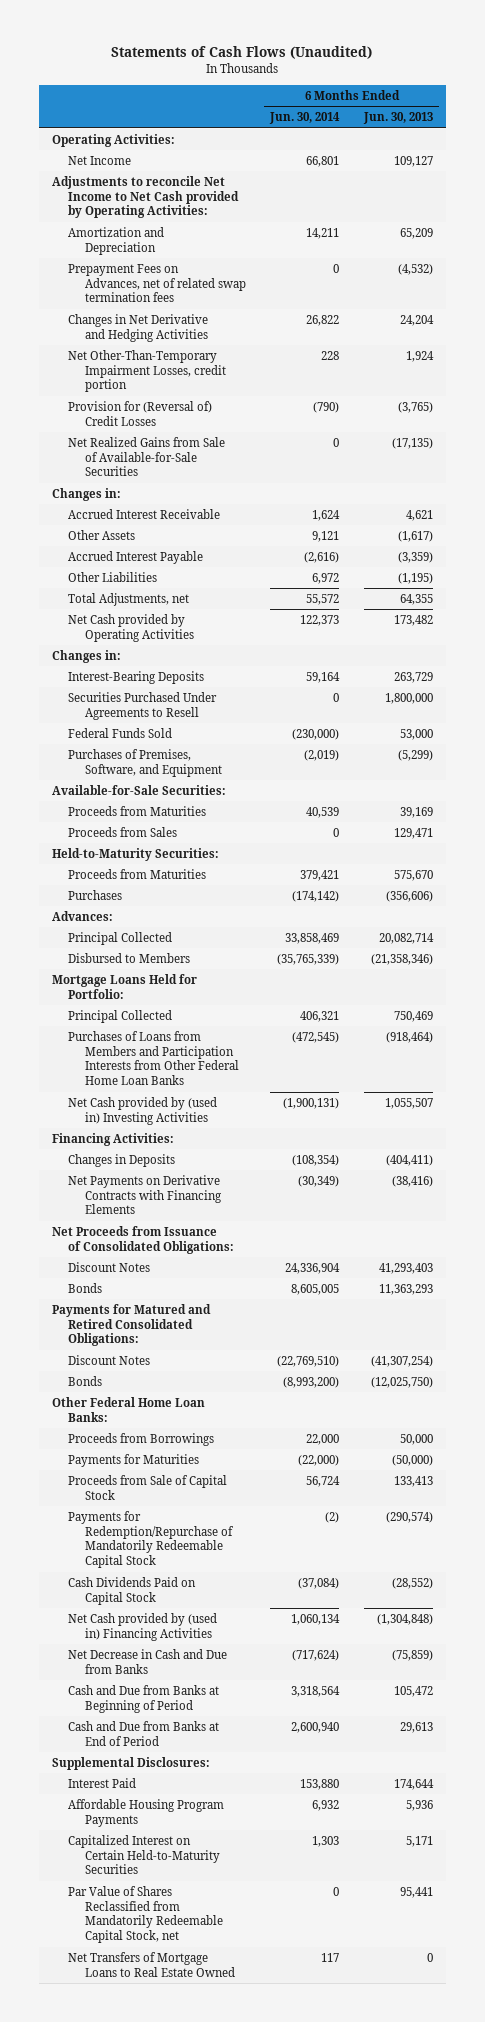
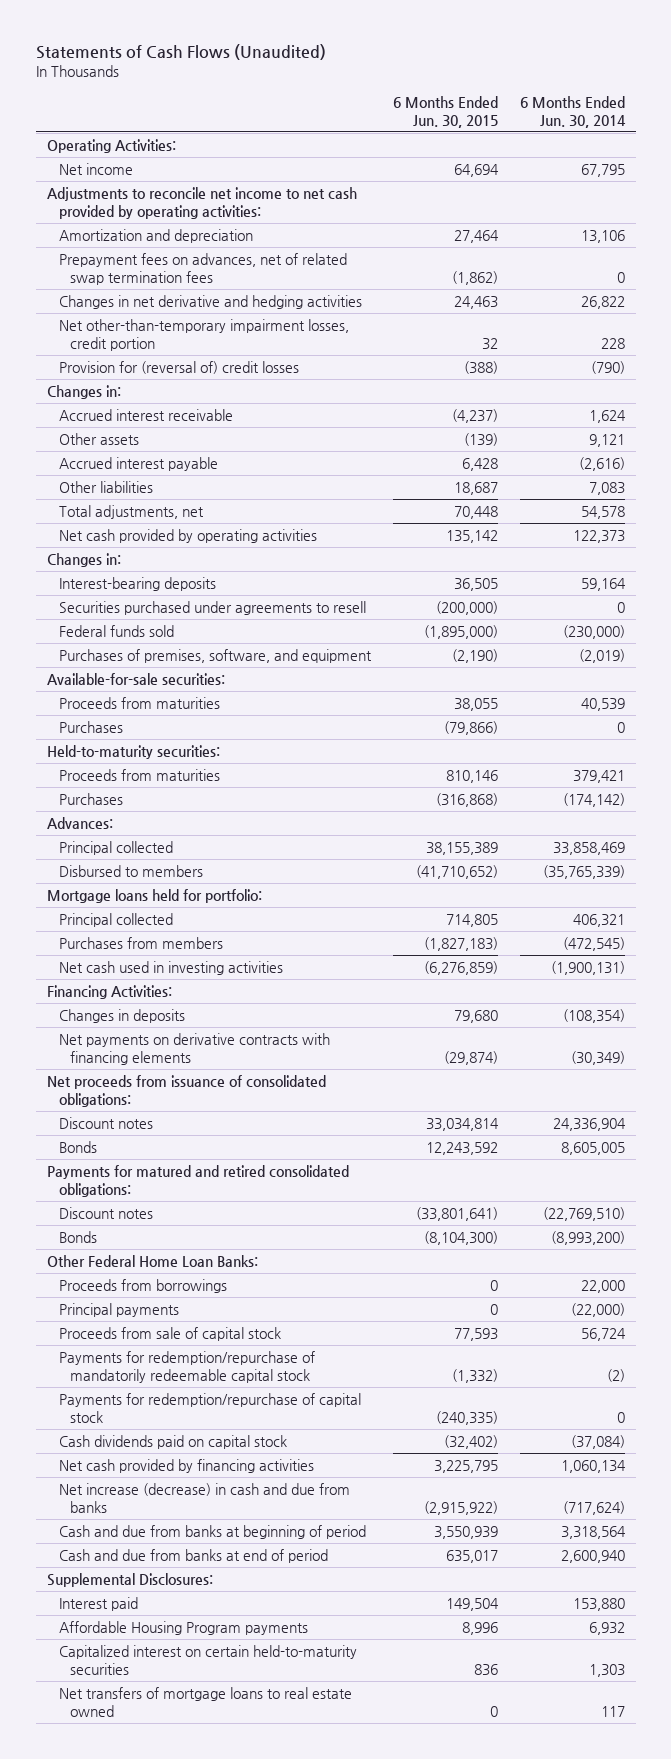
- | 6 Months Ended Jun. 30, 2014 | 6 Months Ended Jun. 30, 2013
+ | 6 Months Ended Jun. 30, 2015 | 6 Months Ended Jun. 30, 2014
- Net Income | 66,801 | 109,127
- Adjustments to reconcile Net Income to Net Cash provided by Operating Activities:
- Amortization and Depreciation | 14,211 | 65,209
- Prepayment Fees on Advances, net of related swap termination fees | 0 | (4,532)
- Changes in Net Derivative and Hedging Activities | 26,822 | 24,204
- Net Other-Than-Temporary Impairment Losses, credit portion | 228 | 1,924
- Provision for (Reversal of) Credit Losses | (790) | (3,765)
- Net Realized Gains from Sale of Available-for-Sale Securities | 0 | (17,135)
+ Net income | 64,694 | 67,795
+ Adjustments to reconcile net income to net cash provided by operating activities:
+ Amortization and depreciation | 27,464 | 13,106
+ Prepayment fees on advances, net of related swap termination fees | (1,862) | 0
+ Changes in net derivative and hedging activities | 24,463 | 26,822
+ Net other-than-temporary impairment losses, credit portion | 32 | 228
+ Provision for (reversal of) credit losses | (388) | (790)
- Accrued Interest Receivable | 1,624 | 4,621
- Other Assets | 9,121 | (1,617)
- Accrued Interest Payable | (2,616) | (3,359)
- Other Liabilities | 6,972 | (1,195)
- Total Adjustments, net | 55,572 | 64,355
- Net Cash provided by Operating Activities | 122,373 | 173,482
+ Accrued interest receivable | (4,237) | 1,624
+ Other assets | (139) | 9,121
+ Accrued interest payable | 6,428 | (2,616)
+ Other liabilities | 18,687 | 7,083
+ Total adjustments, net | 70,448 | 54,578
+ Net cash provided by operating activities | 135,142 | 122,373
- Interest-Bearing Deposits | 59,164 | 263,729
- Securities Purchased Under Agreements to Resell | 0 | 1,800,000
- Federal Funds Sold | (230,000) | 53,000
- Purchases of Premises, Software, and Equipment | (2,019) | (5,299)
- Available-for-Sale Securities:
- Proceeds from Maturities | 40,539 | 39,169
- Proceeds from Sales | 0 | 129,471
- Held-to-Maturity Securities:
- Proceeds from Maturities | 379,421 | 575,670
+ Interest-bearing deposits | 36,505 | 59,164
+ Securities purchased under agreements to resell | (200,000) | 0
+ Federal funds sold | (1,895,000) | (230,000)
+ Purchases of premises, software, and equipment | (2,190) | (2,019)
+ Available-for-sale securities:
+ Proceeds from maturities | 38,055 | 40,539
+ Purchases | (79,866) | 0
+ Held-to-maturity securities:
+ Proceeds from maturities | 810,146 | 379,421
- Principal Collected | 33,858,469 | 20,082,714
- Disbursed to Members | (35,765,339) | (21,358,346)
- Mortgage Loans Held for Portfolio:
- Principal Collected | 406,321 | 750,469
- Purchases of Loans from Members and Participation Interests from Other Federal Home Loan Banks | (472,545) | (918,464)
- Net Cash provided by (used in) Investing Activities | (1,900,131) | 1,055,507
+ Principal collected | 38,155,389 | 33,858,469
+ Disbursed to members | (41,710,652) | (35,765,339)
+ Mortgage loans held for portfolio:
+ Principal collected | 714,805 | 406,321
+ Purchases from members | (1,827,183) | (472,545)
+ Net cash used in investing activities | (6,276,859) | (1,900,131)
- Changes in Deposits | (108,354) | (404,411)
- Net Payments on Derivative Contracts with Financing Elements | (30,349) | (38,416)
- Net Proceeds from Issuance of Consolidated Obligations:
- Discount Notes | 24,336,904 | 41,293,403
+ Changes in deposits | 79,680 | (108,354)
+ Net payments on derivative contracts with financing elements | (29,874) | (30,349)
+ Net proceeds from issuance of consolidated obligations:
+ Discount notes | 33,034,814 | 24,336,904
- Payments for Matured and Retired Consolidated Obligations:
- Discount Notes | (22,769,510) | (41,307,254)
+ Payments for matured and retired consolidated obligations:
+ Discount notes | (33,801,641) | (22,769,510)
- Proceeds from Borrowings | 22,000 | 50,000
- Payments for Maturities | (22,000) | (50,000)
- Proceeds from Sale of Capital Stock | 56,724 | 133,413
- Payments for Redemption/Repurchase of Mandatorily Redeemable Capital Stock | (2) | (290,574)
- Cash Dividends Paid on Capital Stock | (37,084) | (28,552)
- Net Cash provided by (used in) Financing Activities | 1,060,134 | (1,304,848)
- Net Decrease in Cash and Due from Banks | (717,624) | (75,859)
- Cash and Due from Banks at Beginning of Period | 3,318,564 | 105,472
- Cash and Due from Banks at End of Period | 2,600,940 | 29,613
+ Proceeds from borrowings | 0 | 22,000
+ Principal payments | 0 | (22,000)
+ Proceeds from sale of capital stock | 77,593 | 56,724
+ Payments for redemption/repurchase of mandatorily redeemable capital stock | (1,332) | (2)
+ Payments for redemption/repurchase of capital stock | (240,335) | 0
+ Cash dividends paid on capital stock | (32,402) | (37,084)
+ Net cash provided by financing activities | 3,225,795 | 1,060,134
+ Net increase (decrease) in cash and due from banks | (2,915,922) | (717,624)
+ Cash and due from banks at beginning of period | 3,550,939 | 3,318,564
+ Cash and due from banks at end of period | 635,017 | 2,600,940
- Interest Paid | 153,880 | 174,644
- Affordable Housing Program Payments | 6,932 | 5,936
- Capitalized Interest on Certain Held-to-Maturity Securities | 1,303 | 5,171
- Par Value of Shares Reclassified from Mandatorily Redeemable Capital Stock, net | 0 | 95,441
- Net Transfers of Mortgage Loans to Real Estate Owned | 117 | 0
+ Interest paid | 149,504 | 153,880
+ Affordable Housing Program payments | 8,996 | 6,932
+ Capitalized interest on certain held-to-maturity securities | 836 | 1,303
+ Net transfers of mortgage loans to real estate owned | 0 | 117

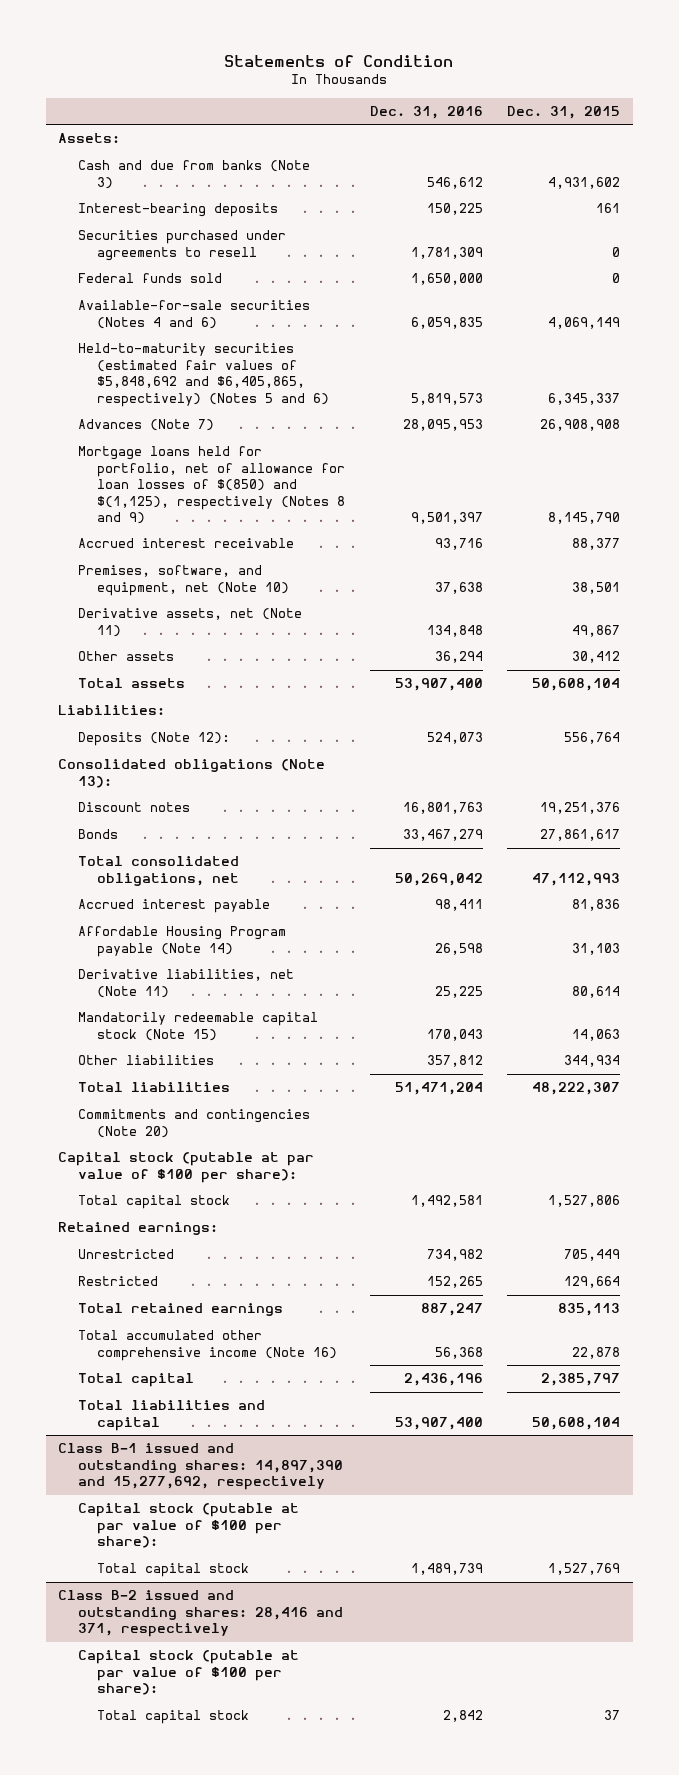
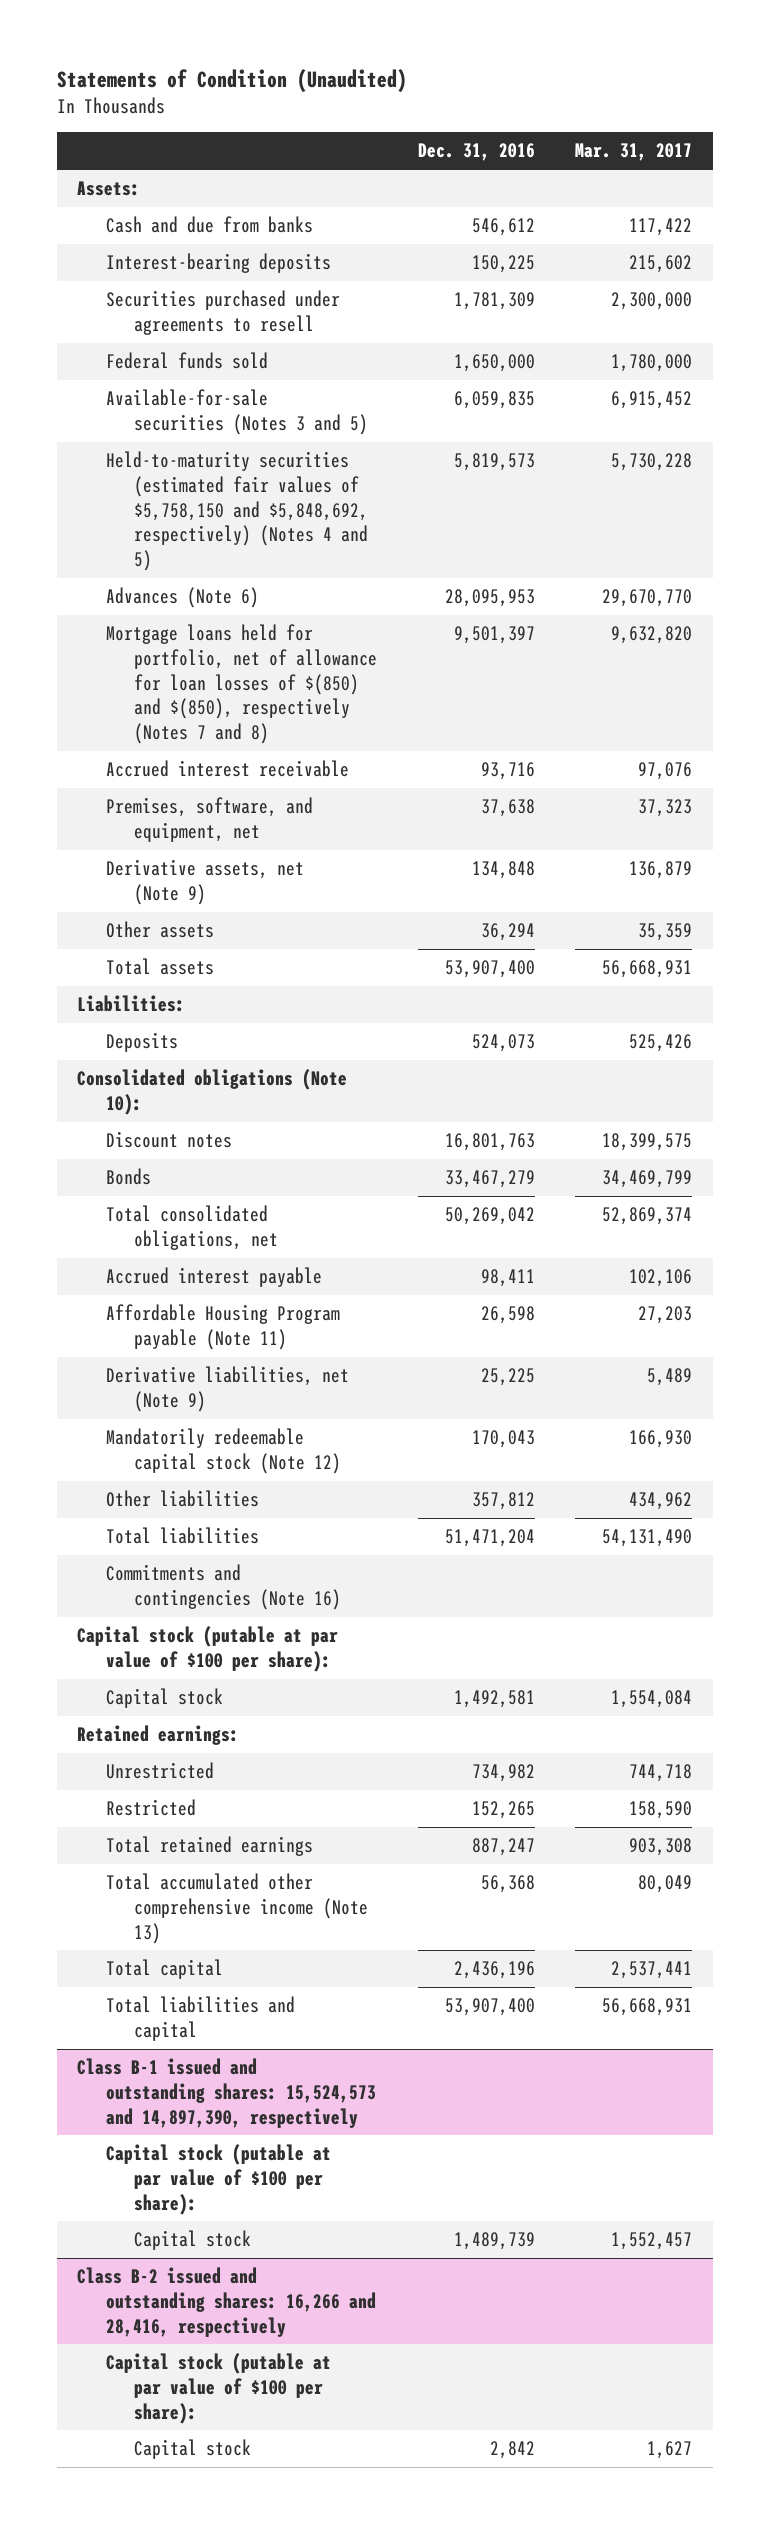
- Statements of Condition
+ Statements of Condition (Unaudited)
- | Dec. 31, 2016 | Dec. 31, 2015
+ | Dec. 31, 2016 | Mar. 31, 2017
- Cash and due from banks (Note 3) | 546,612 | 4,931,602
+ Cash and due from banks | 546,612 | 117,422
- Available-for-sale securities (Notes 4 and 6) | 6,059,835 | 4,069,149
- Held-to-maturity securities (estimated fair values of $5,848,692 and $6,405,865, respectively) (Notes 5 and 6) | 5,819,573 | 6,345,337
- Advances (Note 7) | 28,095,953 | 26,908,908
- Mortgage loans held for portfolio, net of allowance for loan losses of $(850) and $(1,125), respectively (Notes 8 and 9) | 9,501,397 | 8,145,790
+ Available-for-sale securities (Notes 3 and 5) | 6,059,835 | 6,915,452
+ Held-to-maturity securities (estimated fair values of $5,758,150 and $5,848,692, respectively) (Notes 4 and 5) | 5,819,573 | 5,730,228
+ Advances (Note 6) | 28,095,953 | 29,670,770
+ Mortgage loans held for portfolio, net of allowance for loan losses of $(850) and $(850), respectively (Notes 7 and 8) | 9,501,397 | 9,632,820
- Premises, software, and equipment, net (Note 10) | 37,638 | 38,501
- Derivative assets, net (Note 11) | 134,848 | 49,867
+ Premises, software, and equipment, net | 37,638 | 37,323
+ Derivative assets, net (Note 9) | 134,848 | 136,879
- Deposits (Note 12): | 524,073 | 556,764
- Consolidated obligations (Note 13):
+ Deposits | 524,073 | 525,426
+ Consolidated obligations (Note 10):
- Affordable Housing Program payable (Note 14) | 26,598 | 31,103
- Derivative liabilities, net (Note 11) | 25,225 | 80,614
- Mandatorily redeemable capital stock (Note 15) | 170,043 | 14,063
+ Affordable Housing Program payable (Note 11) | 26,598 | 27,203
+ Derivative liabilities, net (Note 9) | 25,225 | 5,489
+ Mandatorily redeemable capital stock (Note 12) | 170,043 | 166,930
- Commitments and contingencies (Note 20)
+ Commitments and contingencies (Note 16)
- Total capital stock | 1,492,581 | 1,527,806
+ Capital stock | 1,492,581 | 1,554,084
- Total accumulated other comprehensive income (Note 16) | 56,368 | 22,878
+ Total accumulated other comprehensive income (Note 13) | 56,368 | 80,049
- Class B-1 issued and outstanding shares: 14,897,390 and 15,277,692, respectively
+ Class B-1 issued and outstanding shares: 15,524,573 and 14,897,390, respectively
- Total capital stock | 1,489,739 | 1,527,769
- Class B-2 issued and outstanding shares: 28,416 and 371, respectively
+ Capital stock | 1,489,739 | 1,552,457
+ Class B-2 issued and outstanding shares: 16,266 and 28,416, respectively
- Total capital stock | 2,842 | 37
+ Capital stock | 2,842 | 1,627

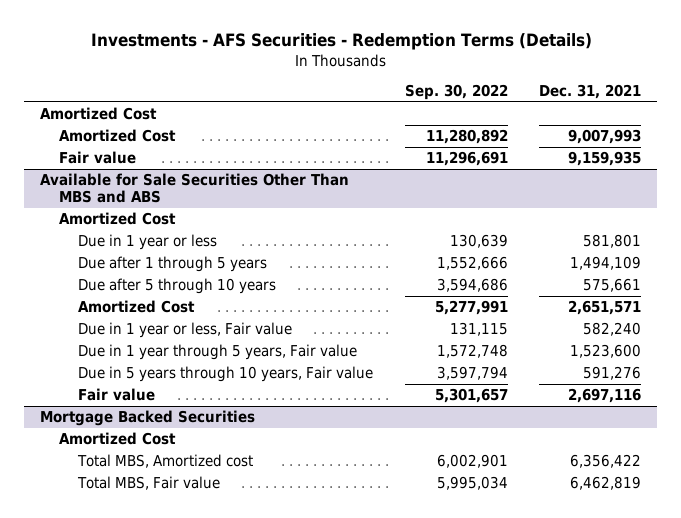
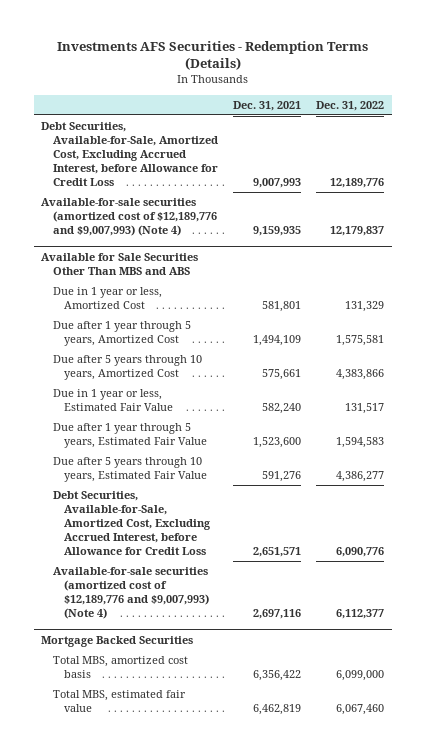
- Investments - AFS Securities - Redemption Terms (Details)
+ Investments AFS Securities - Redemption Terms (Details)
- | Sep. 30, 2022 | Dec. 31, 2021
+ | Dec. 31, 2021 | Dec. 31, 2022
- Amortized Cost
- Amortized Cost | 11,280,892 | 9,007,993
- Fair value | 11,296,691 | 9,159,935
+ Debt Securities, Available-for-Sale, Amortized Cost, Excluding Accrued Interest, before Allowance for Credit Loss | 9,007,993 | 12,189,776
+ Available-for-sale securities (amortized cost of $12,189,776 and $9,007,993) (Note 4) | 9,159,935 | 12,179,837
@ Available for Sale Securities Other Than MBS and ABS
- Amortized Cost
- Due in 1 year or less | 130,639 | 581,801
- Due after 1 through 5 years | 1,552,666 | 1,494,109
- Due after 5 through 10 years | 3,594,686 | 575,661
- Amortized Cost | 5,277,991 | 2,651,571
- Due in 1 year or less, Fair value | 131,115 | 582,240
- Due in 1 year through 5 years, Fair value | 1,572,748 | 1,523,600
- Due in 5 years through 10 years, Fair value | 3,597,794 | 591,276
- Fair value | 5,301,657 | 2,697,116
+ Due in 1 year or less, Amortized Cost | 581,801 | 131,329
+ Due after 1 year through 5 years, Amortized Cost | 1,494,109 | 1,575,581
+ Due after 5 years through 10 years, Amortized Cost | 575,661 | 4,383,866
+ Due in 1 year or less, Estimated Fair Value | 582,240 | 131,517
+ Due after 1 year through 5 years, Estimated Fair Value | 1,523,600 | 1,594,583
+ Due after 5 years through 10 years, Estimated Fair Value | 591,276 | 4,386,277
+ Debt Securities, Available-for-Sale, Amortized Cost, Excluding Accrued Interest, before Allowance for Credit Loss | 2,651,571 | 6,090,776
+ Available-for-sale securities (amortized cost of $12,189,776 and $9,007,993) (Note 4) | 2,697,116 | 6,112,377
@ Mortgage Backed Securities
- Amortized Cost
- Total MBS, Amortized cost | 6,002,901 | 6,356,422
- Total MBS, Fair value | 5,995,034 | 6,462,819
+ Total MBS, amortized cost basis | 6,356,422 | 6,099,000
+ Total MBS, estimated fair value | 6,462,819 | 6,067,460

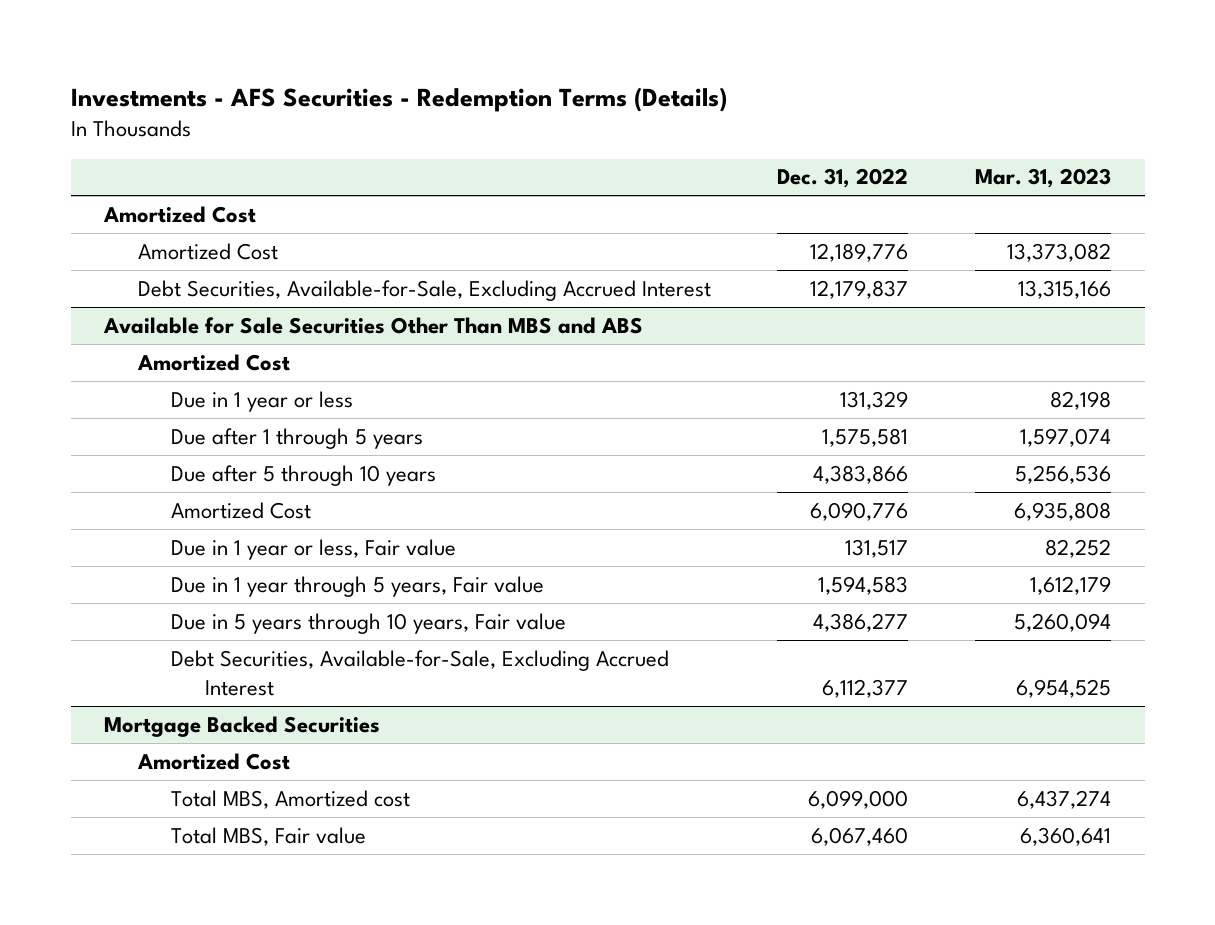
- Investments AFS Securities - Redemption Terms (Details)
+ Investments - AFS Securities - Redemption Terms (Details)
- | Dec. 31, 2021 | Dec. 31, 2022
+ | Dec. 31, 2022 | Mar. 31, 2023
- Debt Securities, Available-for-Sale, Amortized Cost, Excluding Accrued Interest, before Allowance for Credit Loss | 9,007,993 | 12,189,776
- Available-for-sale securities (amortized cost of $12,189,776 and $9,007,993) (Note 4) | 9,159,935 | 12,179,837
+ Amortized Cost
+ Amortized Cost | 12,189,776 | 13,373,082
+ Debt Securities, Available-for-Sale, Excluding Accrued Interest | 12,179,837 | 13,315,166
@ Available for Sale Securities Other Than MBS and ABS
- Due in 1 year or less, Amortized Cost | 581,801 | 131,329
- Due after 1 year through 5 years, Amortized Cost | 1,494,109 | 1,575,581
- Due after 5 years through 10 years, Amortized Cost | 575,661 | 4,383,866
- Due in 1 year or less, Estimated Fair Value | 582,240 | 131,517
- Due after 1 year through 5 years, Estimated Fair Value | 1,523,600 | 1,594,583
- Due after 5 years through 10 years, Estimated Fair Value | 591,276 | 4,386,277
- Debt Securities, Available-for-Sale, Amortized Cost, Excluding Accrued Interest, before Allowance for Credit Loss | 2,651,571 | 6,090,776
- Available-for-sale securities (amortized cost of $12,189,776 and $9,007,993) (Note 4) | 2,697,116 | 6,112,377
+ Amortized Cost
+ Due in 1 year or less | 131,329 | 82,198
+ Due after 1 through 5 years | 1,575,581 | 1,597,074
+ Due after 5 through 10 years | 4,383,866 | 5,256,536
+ Amortized Cost | 6,090,776 | 6,935,808
+ Due in 1 year or less, Fair value | 131,517 | 82,252
+ Due in 1 year through 5 years, Fair value | 1,594,583 | 1,612,179
+ Due in 5 years through 10 years, Fair value | 4,386,277 | 5,260,094
+ Debt Securities, Available-for-Sale, Excluding Accrued Interest | 6,112,377 | 6,954,525
@ Mortgage Backed Securities
- Total MBS, amortized cost basis | 6,356,422 | 6,099,000
- Total MBS, estimated fair value | 6,462,819 | 6,067,460
+ Amortized Cost
+ Total MBS, Amortized cost | 6,099,000 | 6,437,274
+ Total MBS, Fair value | 6,067,460 | 6,360,641

